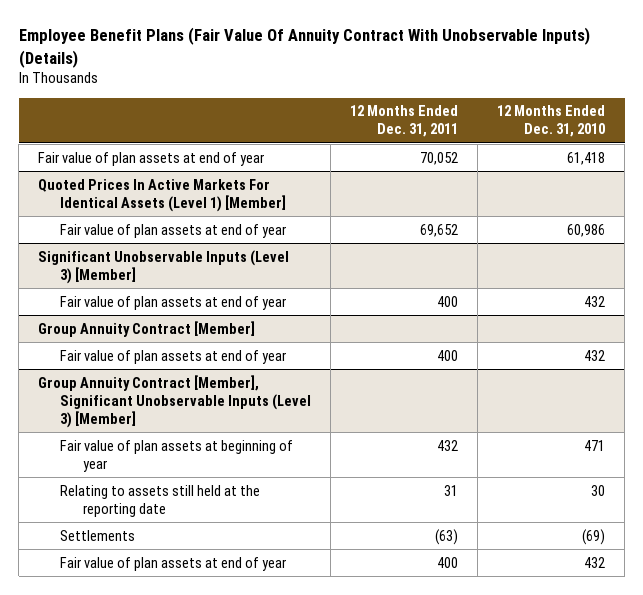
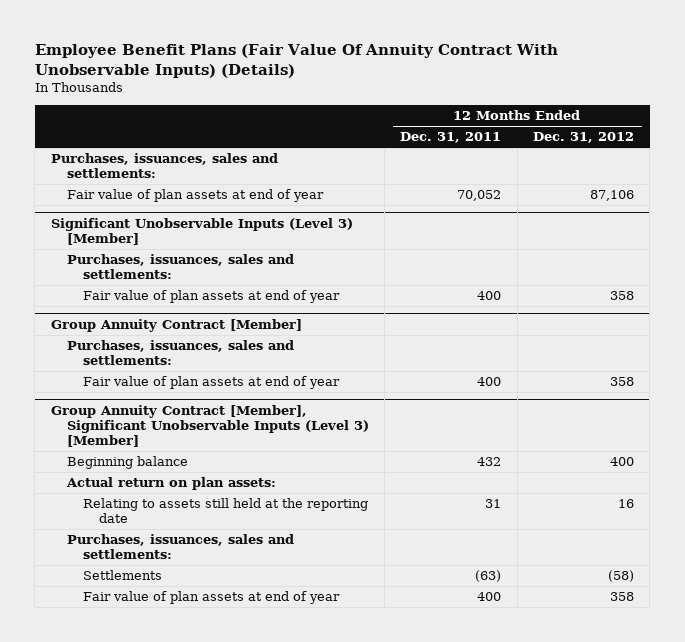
- | 12 Months Ended Dec. 31, 2011 | 12 Months Ended Dec. 31, 2010
+ | 12 Months Ended Dec. 31, 2011 | 12 Months Ended Dec. 31, 2012
+ Purchases, issuances, sales and settlements:
- Quoted Prices In Active Markets For Identical Assets (Level 1) [Member]
- Fair value of plan assets at end of year | 69,652 | 60,986
@ Significant Unobservable Inputs (Level 3) [Member]
+ Purchases, issuances, sales and settlements:
@ Group Annuity Contract [Member]
+ Purchases, issuances, sales and settlements:
@ Group Annuity Contract [Member], Significant Unobservable Inputs (Level 3) [Member]
- Fair value of plan assets at beginning of year | 432 | 471
+ Beginning balance | 432 | 400
+ Actual return on plan assets:
+ Purchases, issuances, sales and settlements:

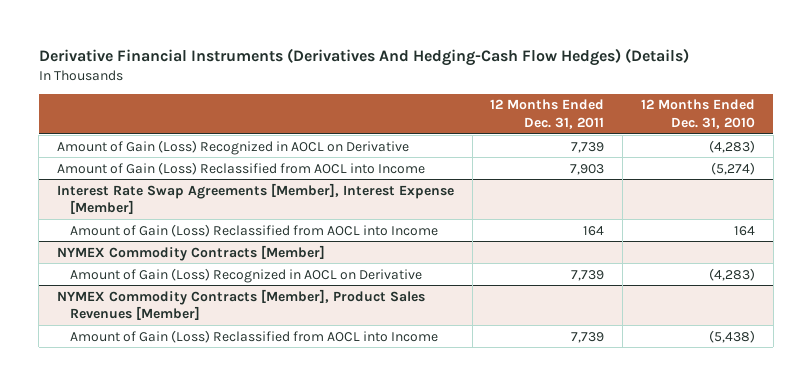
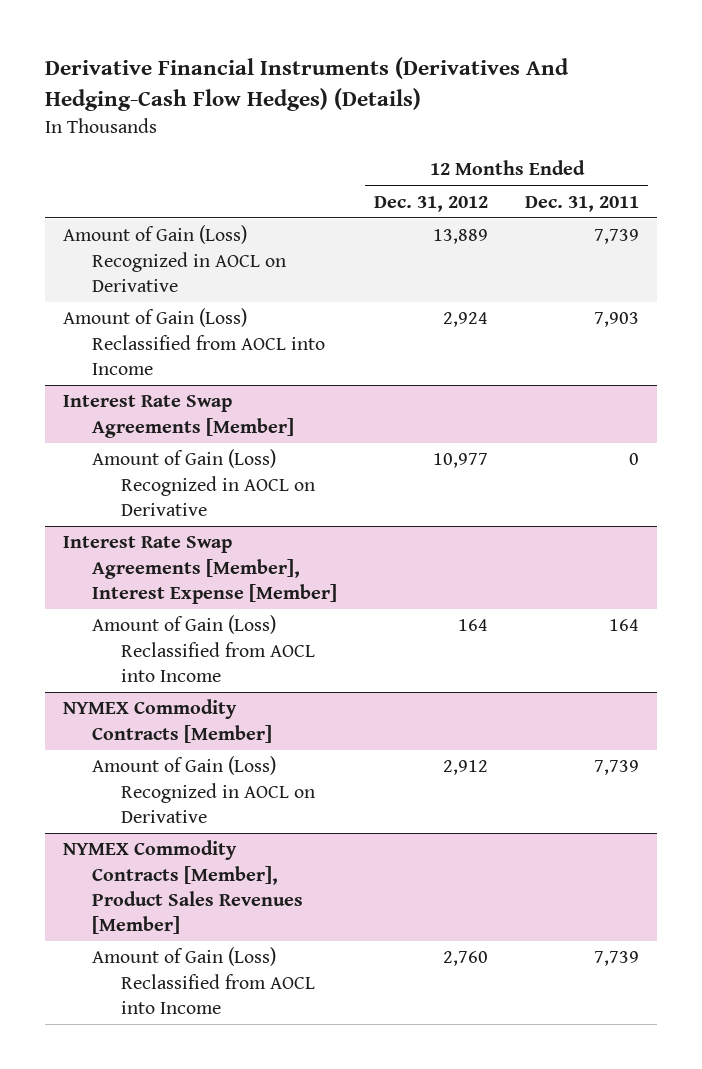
- | 12 Months Ended Dec. 31, 2011 | 12 Months Ended Dec. 31, 2010
+ | 12 Months Ended Dec. 31, 2012 | 12 Months Ended Dec. 31, 2011
+ Interest Rate Swap Agreements [Member]
+ Amount of Gain (Loss) Recognized in AOCL on Derivative | 10,977 | 0

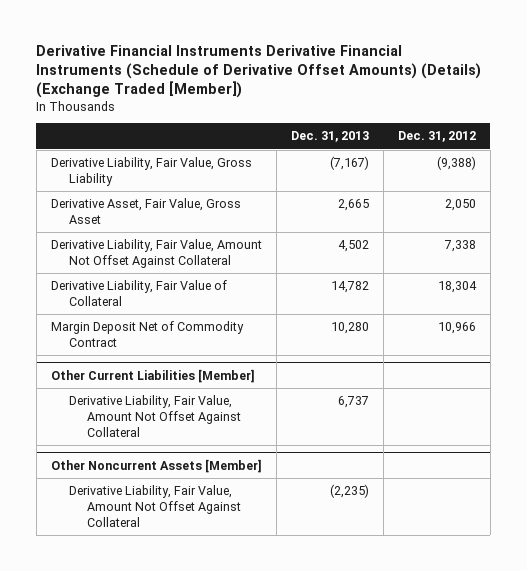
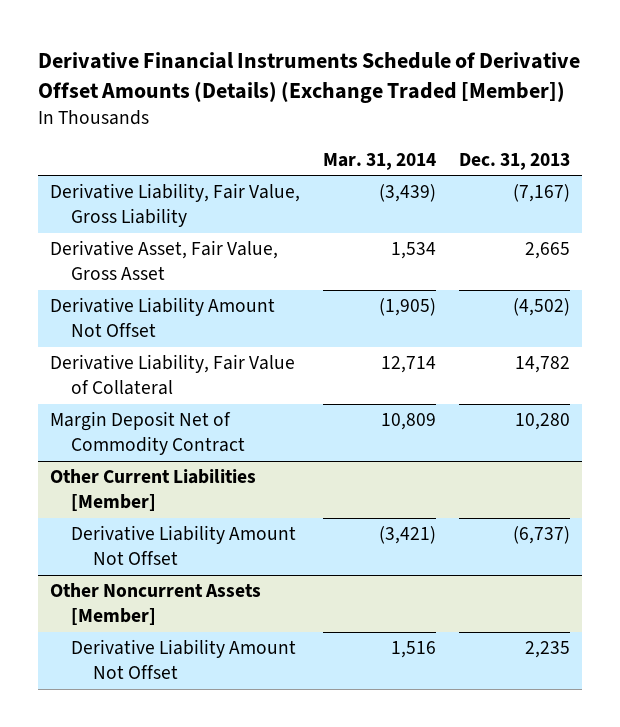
- Derivative Financial Instruments Derivative Financial Instruments (Schedule of Derivative Offset Amounts) (Details) (Exchange Traded [Member])
+ Derivative Financial Instruments Schedule of Derivative Offset Amounts (Details) (Exchange Traded [Member])
- | Dec. 31, 2013 | Dec. 31, 2012
+ | Mar. 31, 2014 | Dec. 31, 2013
- Derivative Liability, Fair Value, Amount Not Offset Against Collateral | 4,502 | 7,338
+ Derivative Liability Amount Not Offset | (1,905) | (4,502)
@ Other Current Liabilities [Member]
- Derivative Liability, Fair Value, Amount Not Offset Against Collateral | 6,737 |
+ Derivative Liability Amount Not Offset | (3,421) | (6,737)
@ Other Noncurrent Assets [Member]
- Derivative Liability, Fair Value, Amount Not Offset Against Collateral | (2,235) |
+ Derivative Liability Amount Not Offset | 1,516 | 2,235

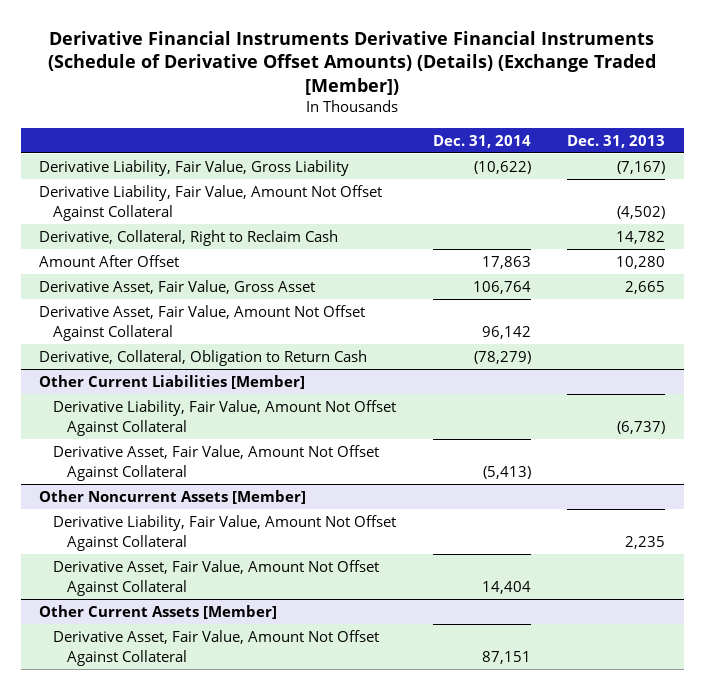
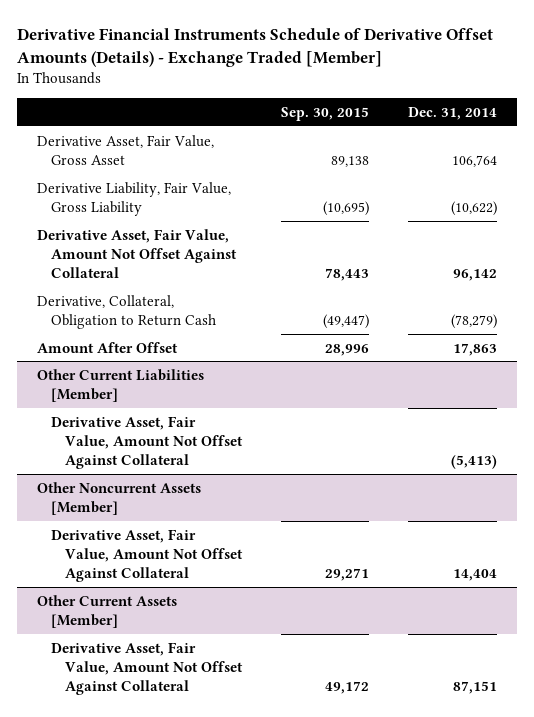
- Derivative Financial Instruments Derivative Financial Instruments (Schedule of Derivative Offset Amounts) (Details) (Exchange Traded [Member])
+ Derivative Financial Instruments Schedule of Derivative Offset Amounts (Details) - Exchange Traded [Member]
- | Dec. 31, 2014 | Dec. 31, 2013
+ | Sep. 30, 2015 | Dec. 31, 2014
- Derivative Liability, Fair Value, Amount Not Offset Against Collateral | | (4,502)
- Derivative, Collateral, Right to Reclaim Cash | | 14,782
moved down: Derivative Liability, Fair Value, Gross Liability | (10,695) | (10,622)
moved down: Amount After Offset | 28,996 | 17,863
@ Other Current Liabilities [Member]
- Derivative Liability, Fair Value, Amount Not Offset Against Collateral | | (6,737)
@ Other Noncurrent Assets [Member]
- Derivative Liability, Fair Value, Amount Not Offset Against Collateral | | 2,235

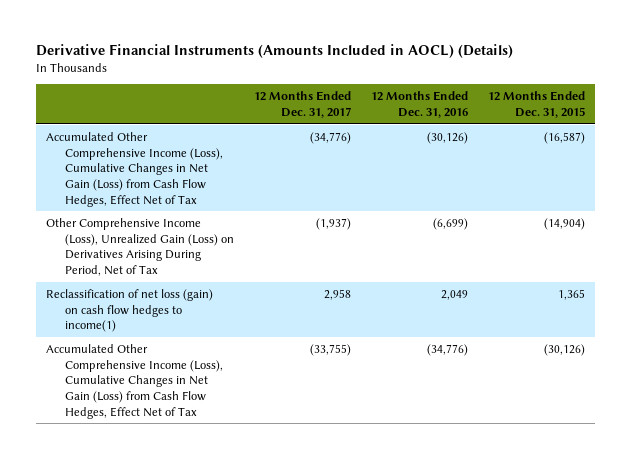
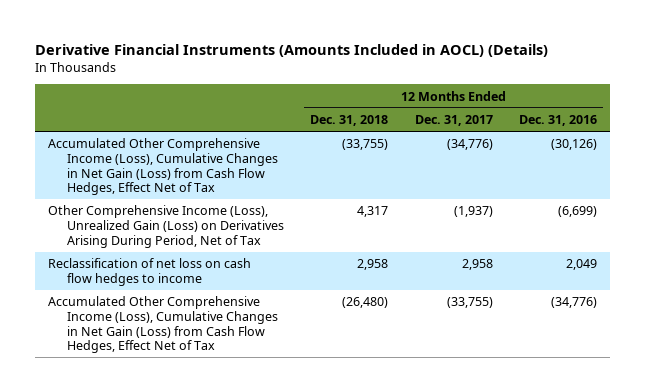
- | 12 Months Ended Dec. 31, 2017 | 12 Months Ended Dec. 31, 2016 | 12 Months Ended Dec. 31, 2015
+ | 12 Months Ended Dec. 31, 2018 | 12 Months Ended Dec. 31, 2017 | 12 Months Ended Dec. 31, 2016
- Reclassification of net loss (gain) on cash flow hedges to income(1) | 2,958 | 2,049 | 1,365
+ Reclassification of net loss on cash flow hedges to income | 2,958 | 2,958 | 2,049

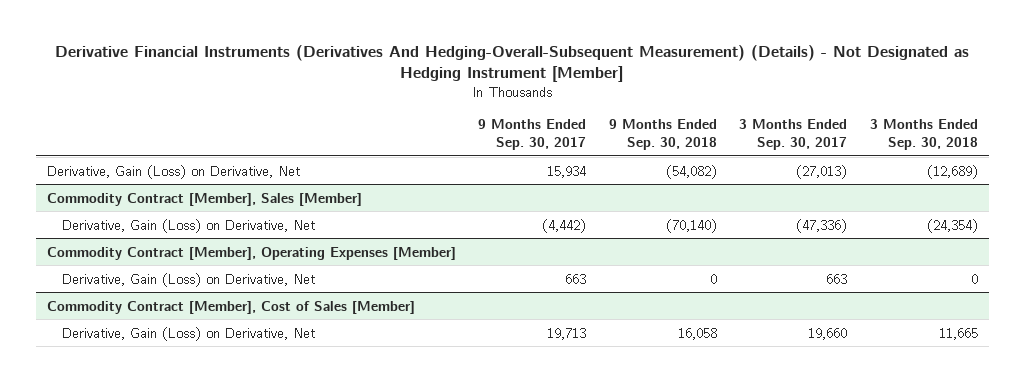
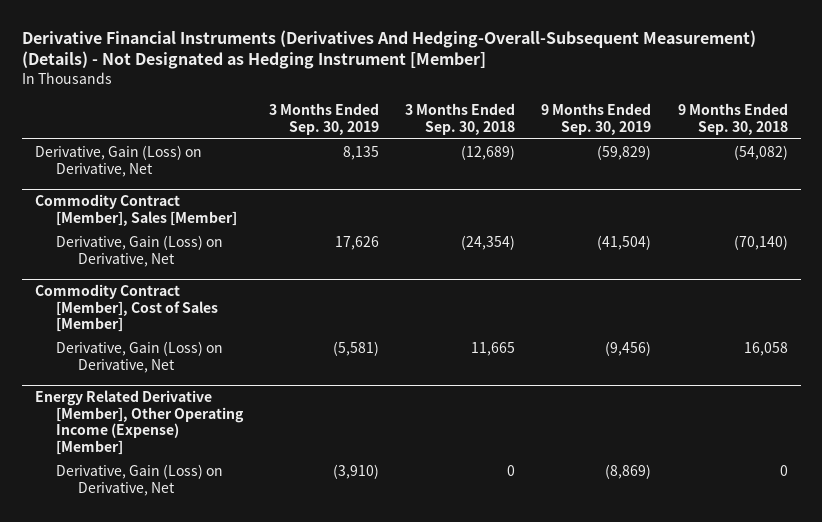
- | 9 Months Ended Sep. 30, 2017 | 9 Months Ended Sep. 30, 2018 | 3 Months Ended Sep. 30, 2017 | 3 Months Ended Sep. 30, 2018
+ | 3 Months Ended Sep. 30, 2019 | 3 Months Ended Sep. 30, 2018 | 9 Months Ended Sep. 30, 2019 | 9 Months Ended Sep. 30, 2018
- Commodity Contract [Member], Operating Expenses [Member]
- Derivative, Gain (Loss) on Derivative, Net | 663 | 0 | 663 | 0
+ Energy Related Derivative [Member], Other Operating Income (Expense) [Member]
+ Derivative, Gain (Loss) on Derivative, Net | (3,910) | 0 | (8,869) | 0

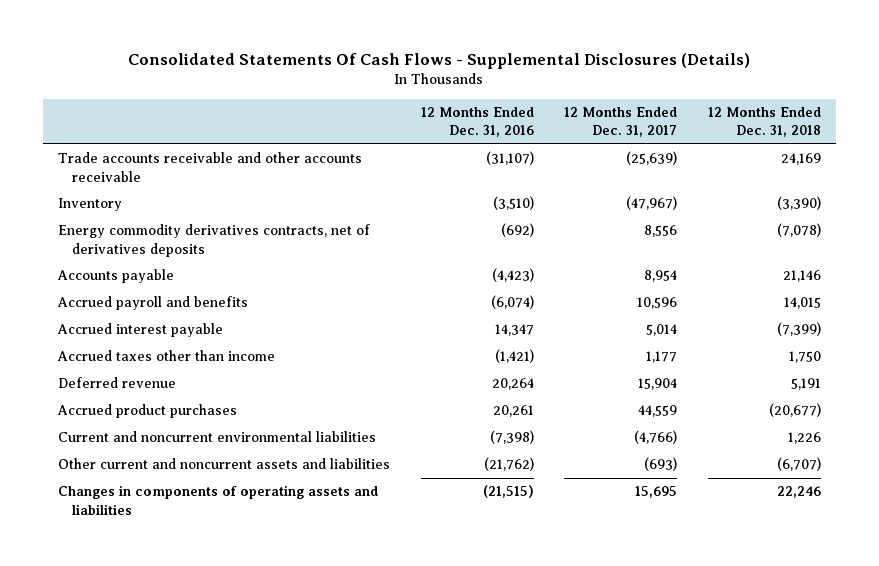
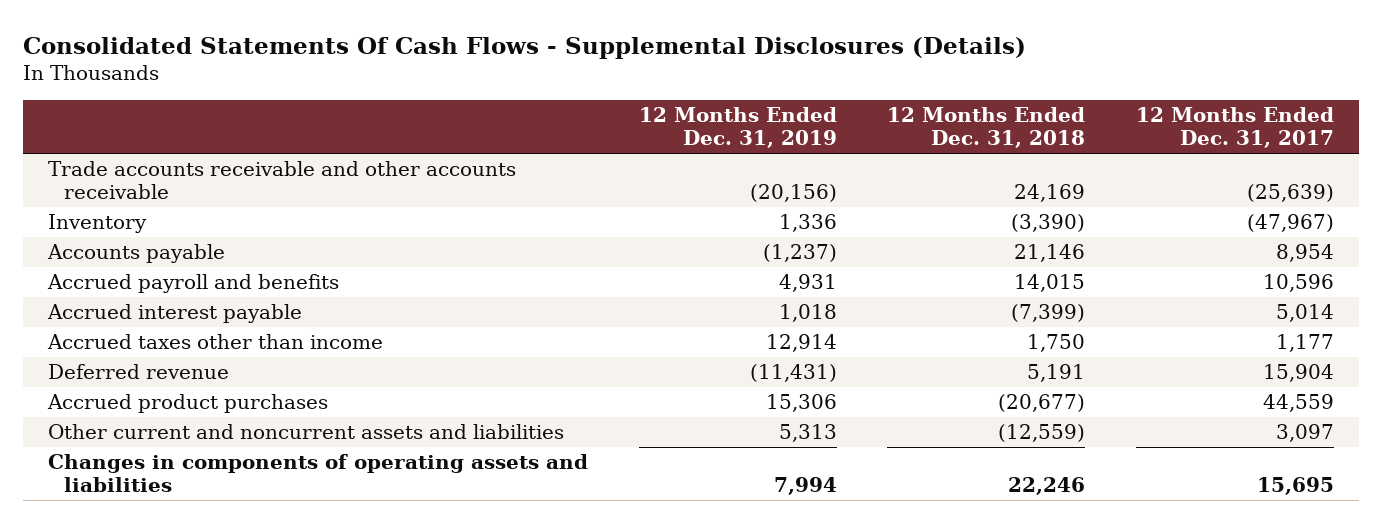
- | 12 Months Ended Dec. 31, 2016 | 12 Months Ended Dec. 31, 2017 | 12 Months Ended Dec. 31, 2018
+ | 12 Months Ended Dec. 31, 2019 | 12 Months Ended Dec. 31, 2018 | 12 Months Ended Dec. 31, 2017
- Energy commodity derivatives contracts, net of derivatives deposits | (692) | 8,556 | (7,078)
- Current and noncurrent environmental liabilities | (7,398) | (4,766) | 1,226
- Other current and noncurrent assets and liabilities | (21,762) | (693) | (6,707)
+ Other current and noncurrent assets and liabilities | 5,313 | (12,559) | 3,097

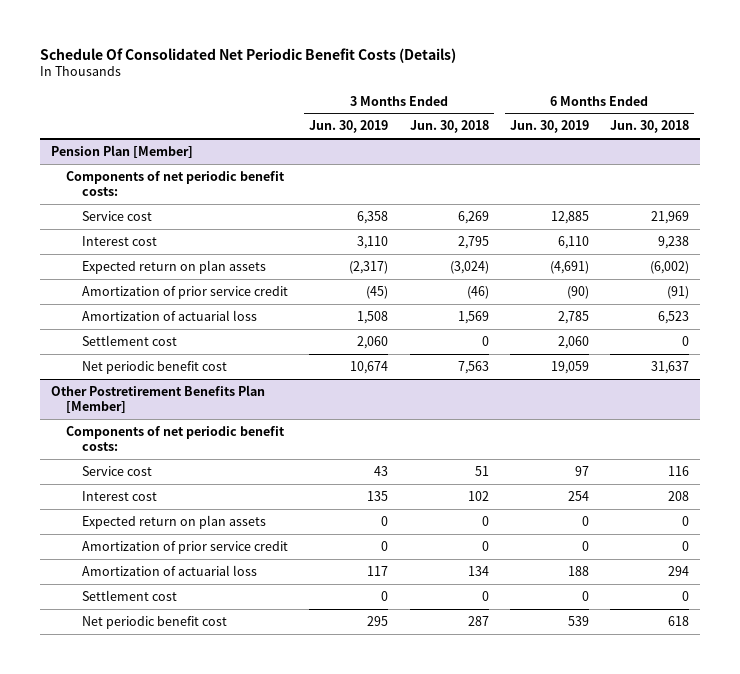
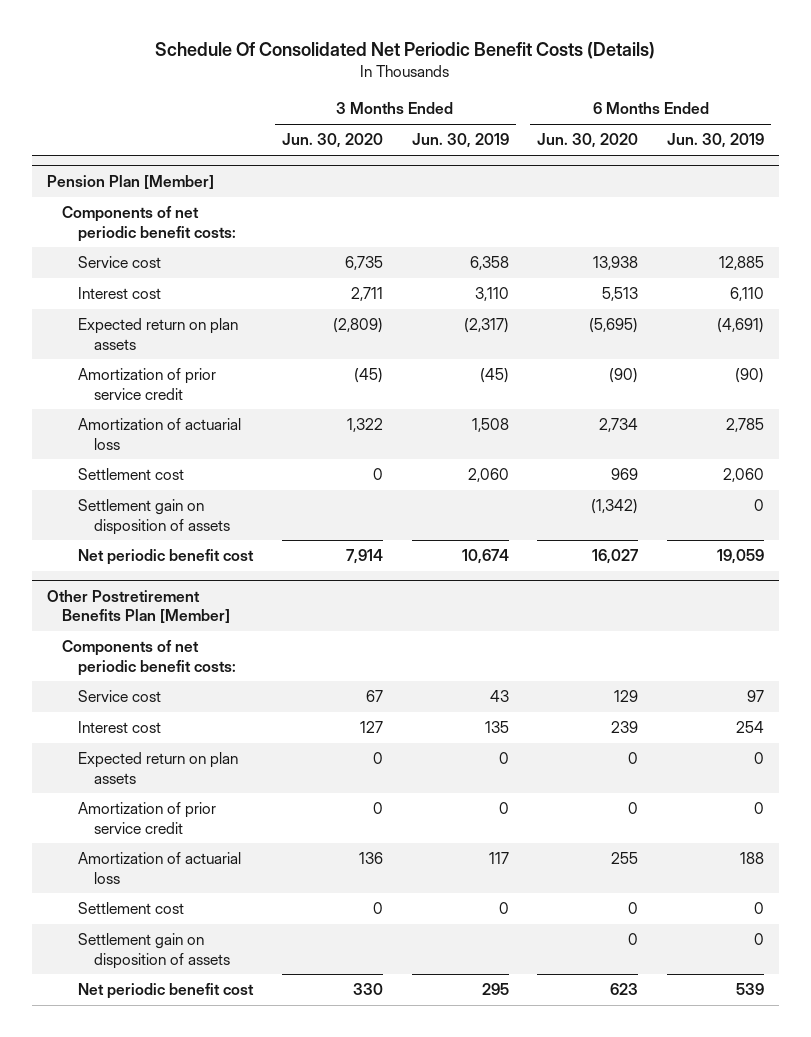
- | 3 Months Ended Jun. 30, 2019 | 3 Months Ended Jun. 30, 2018 | 6 Months Ended Jun. 30, 2019 | 6 Months Ended Jun. 30, 2018
+ | 3 Months Ended Jun. 30, 2020 | 3 Months Ended Jun. 30, 2019 | 6 Months Ended Jun. 30, 2020 | 6 Months Ended Jun. 30, 2019
@ Pension Plan [Member]
+ Settlement gain on disposition of assets | | | (1,342) | 0
@ Other Postretirement Benefits Plan [Member]
+ Settlement gain on disposition of assets | | | 0 | 0

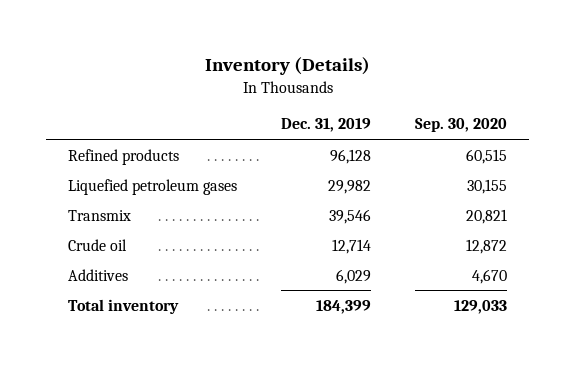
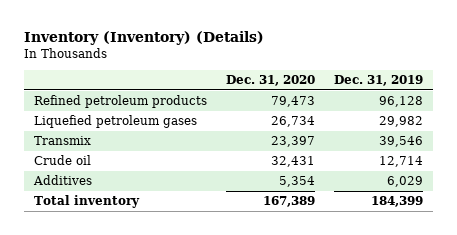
- Inventory (Details)
+ Inventory (Inventory) (Details)
- | Dec. 31, 2019 | Sep. 30, 2020
+ | Dec. 31, 2020 | Dec. 31, 2019
- Refined products | 96,128 | 60,515
+ Refined petroleum products | 79,473 | 96,128

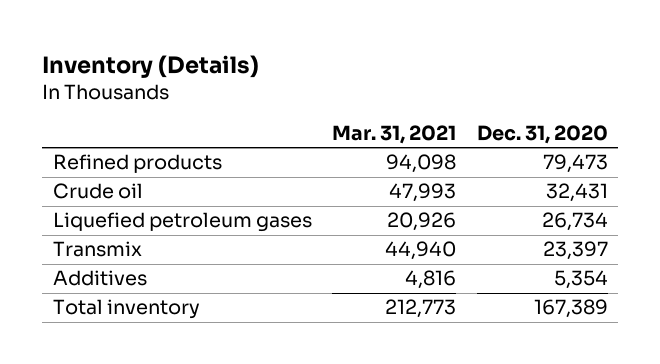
- Inventory (Inventory) (Details)
+ Inventory (Details)
- | Dec. 31, 2020 | Dec. 31, 2019
+ | Mar. 31, 2021 | Dec. 31, 2020
- Refined petroleum products | 79,473 | 96,128
+ Refined products | 94,098 | 79,473
moved up: Crude oil | 47,993 | 32,431

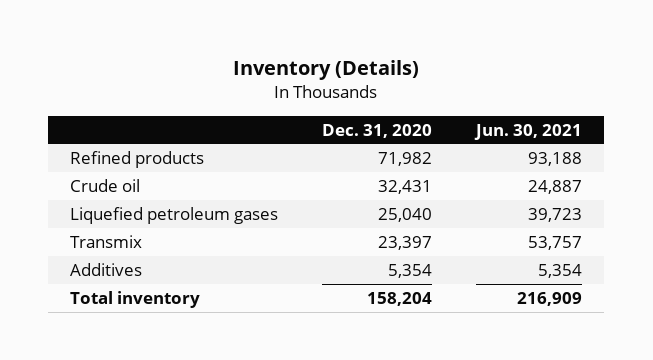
- | Mar. 31, 2021 | Dec. 31, 2020
+ | Dec. 31, 2020 | Jun. 30, 2021
- Refined products | 94,098 | 79,473
+ Refined products | 71,982 | 93,188
- Liquefied petroleum gases | 20,926 | 26,734
+ Liquefied petroleum gases | 25,040 | 39,723
- Total inventory | 212,773 | 167,389
+ Total inventory | 158,204 | 216,909

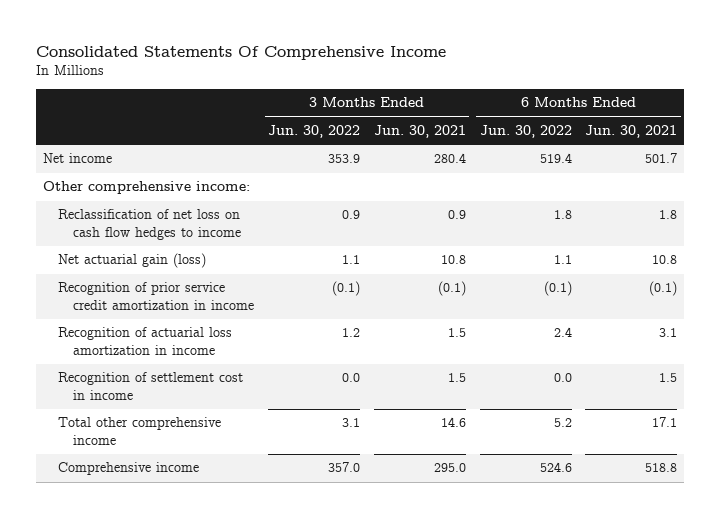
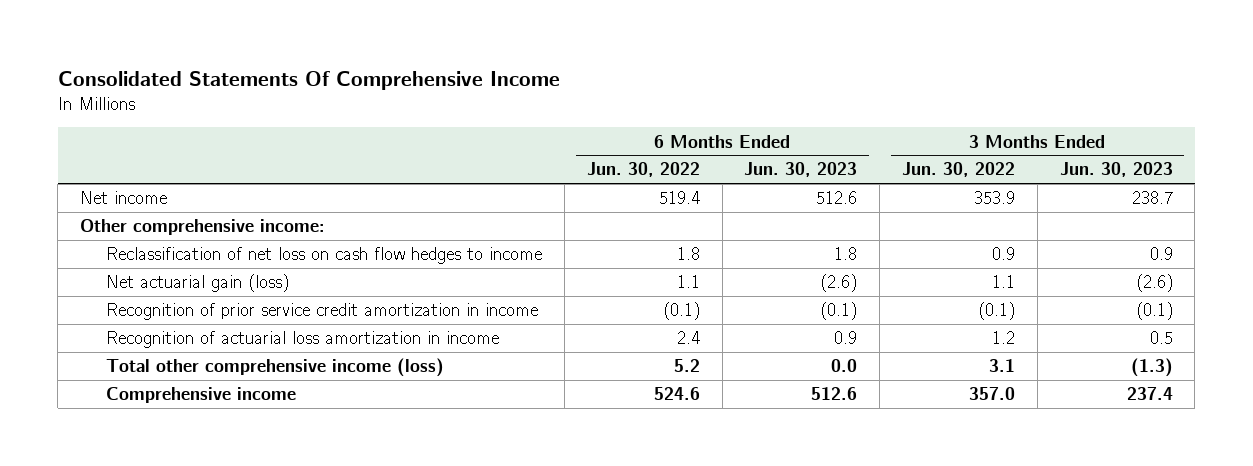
- | 3 Months Ended Jun. 30, 2022 | 3 Months Ended Jun. 30, 2021 | 6 Months Ended Jun. 30, 2022 | 6 Months Ended Jun. 30, 2021
+ | 6 Months Ended Jun. 30, 2022 | 6 Months Ended Jun. 30, 2023 | 3 Months Ended Jun. 30, 2022 | 3 Months Ended Jun. 30, 2023
- Recognition of settlement cost in income | 0.0 | 1.5 | 0.0 | 1.5
- Total other comprehensive income | 3.1 | 14.6 | 5.2 | 17.1
+ Total other comprehensive income (loss) | 5.2 | 0.0 | 3.1 | (1.3)

